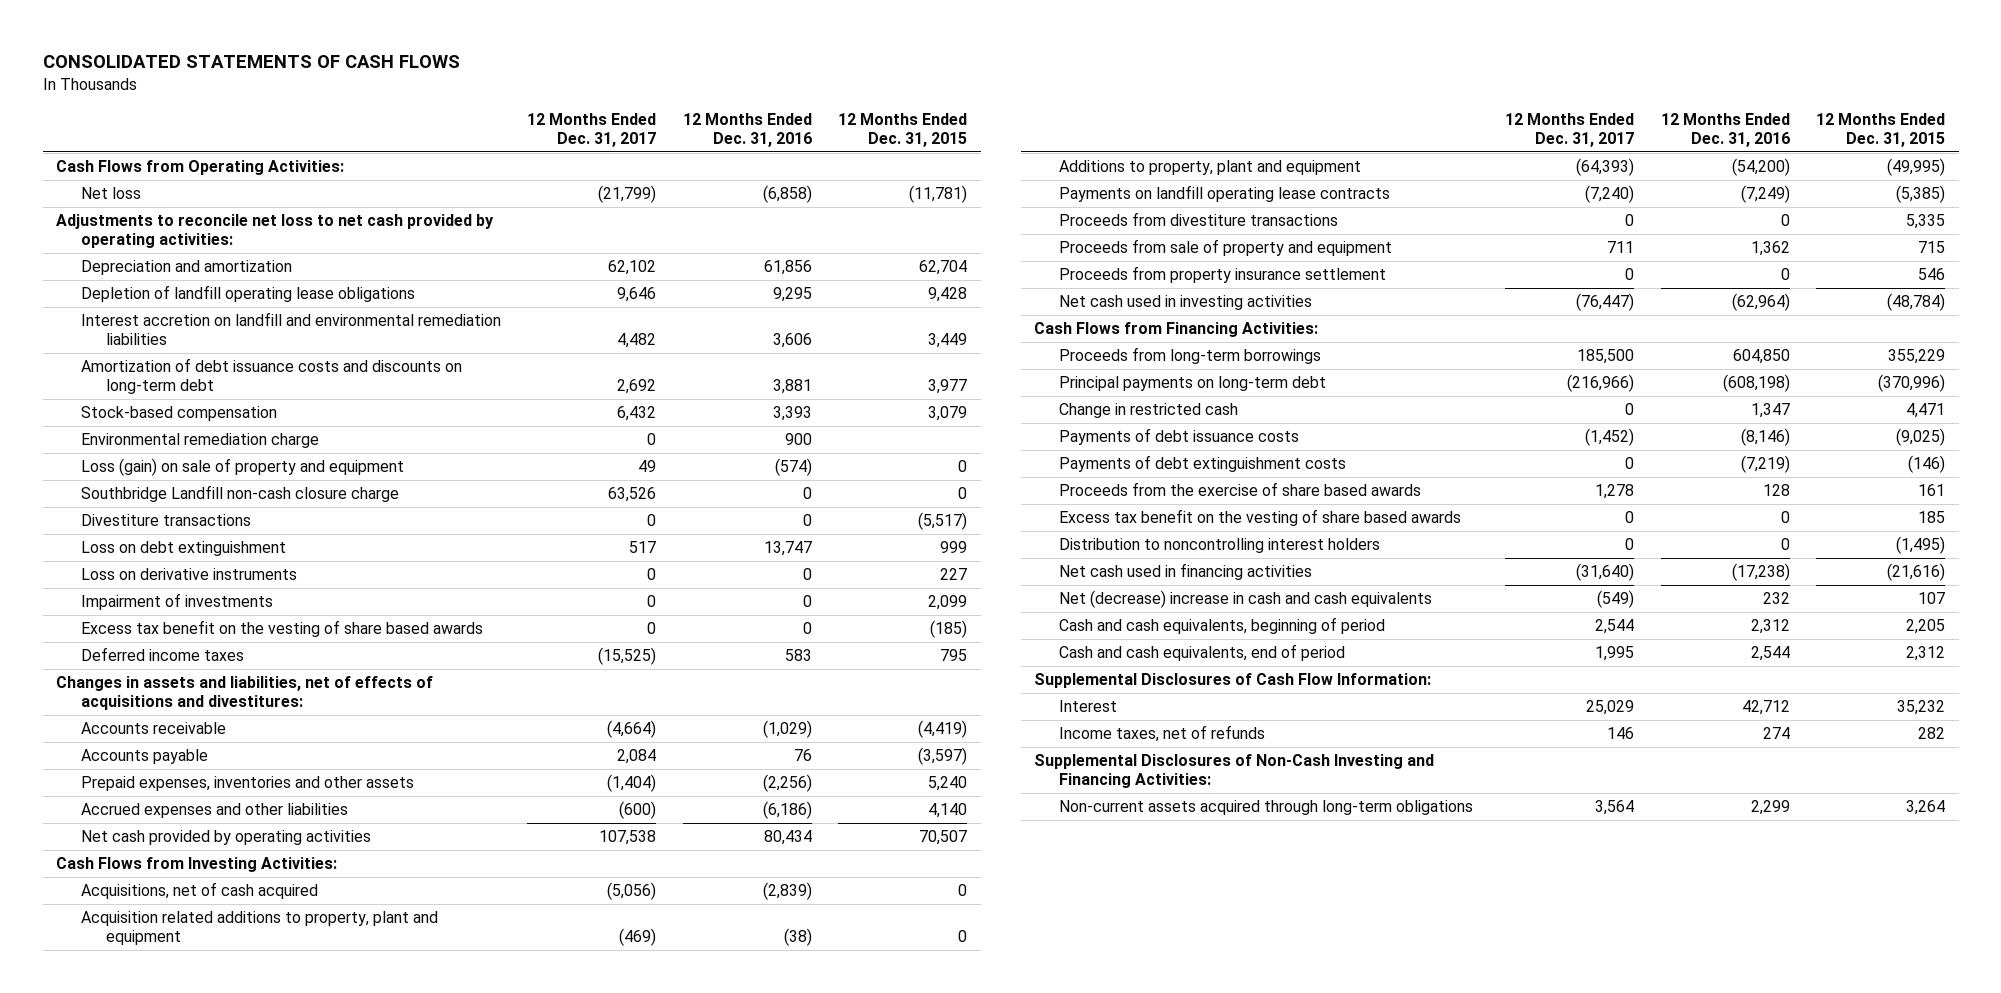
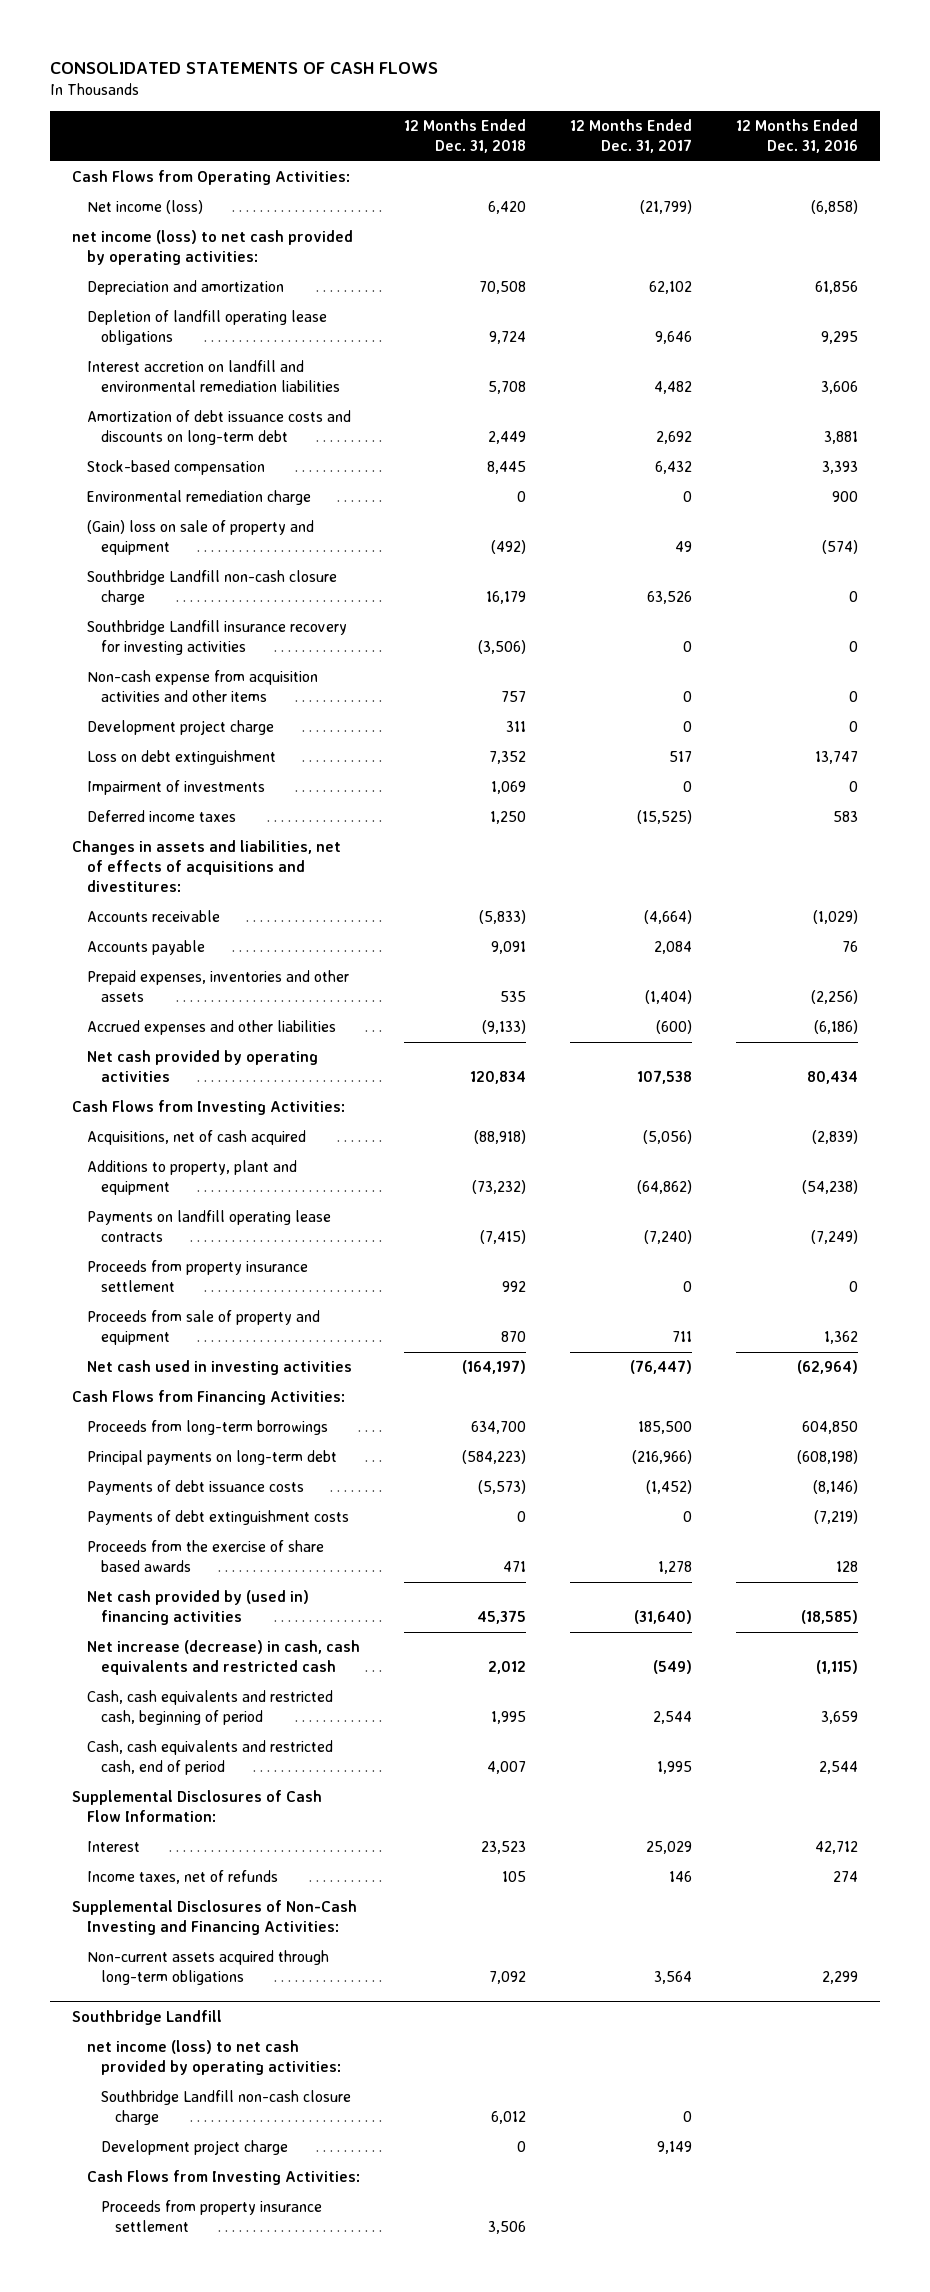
- | 12 Months Ended Dec. 31, 2017 | 12 Months Ended Dec. 31, 2016 | 12 Months Ended Dec. 31, 2015
+ | 12 Months Ended Dec. 31, 2018 | 12 Months Ended Dec. 31, 2017 | 12 Months Ended Dec. 31, 2016
- Net loss | (21,799) | (6,858) | (11,781)
- Adjustments to reconcile net loss to net cash provided by operating activities:
+ Net income (loss) | 6,420 | (21,799) | (6,858)
+ net income (loss) to net cash provided by operating activities:
- Loss (gain) on sale of property and equipment | 49 | (574) | 0
+ (Gain) loss on sale of property and equipment | (492) | 49 | (574)
- Divestiture transactions | 0 | 0 | (5,517)
+ Southbridge Landfill insurance recovery for investing activities | (3,506) | 0 | 0
+ Non-cash expense from acquisition activities and other items | 757 | 0 | 0
+ Development project charge | 311 | 0 | 0
- Loss on derivative instruments | 0 | 0 | 227
- Excess tax benefit on the vesting of share based awards | 0 | 0 | (185)
- Acquisition related additions to property, plant and equipment | (469) | (38) | 0
- Additions to property, plant and equipment | (64,393) | (54,200) | (49,995)
+ Additions to property, plant and equipment | (73,232) | (64,862) | (54,238)
- Proceeds from divestiture transactions | 0 | 0 | 5,335
moved down: Proceeds from sale of property and equipment | 870 | 711 | 1,362
- Change in restricted cash | 0 | 1,347 | 4,471
- Excess tax benefit on the vesting of share based awards | 0 | 0 | 185
- Distribution to noncontrolling interest holders | 0 | 0 | (1,495)
- Net cash used in financing activities | (31,640) | (17,238) | (21,616)
- Net (decrease) increase in cash and cash equivalents | (549) | 232 | 107
- Cash and cash equivalents, beginning of period | 2,544 | 2,312 | 2,205
- Cash and cash equivalents, end of period | 1,995 | 2,544 | 2,312
+ Net cash provided by (used in) financing activities | 45,375 | (31,640) | (18,585)
+ Net increase (decrease) in cash, cash equivalents and restricted cash | 2,012 | (549) | (1,115)
+ Cash, cash equivalents and restricted cash, beginning of period | 1,995 | 2,544 | 3,659
+ Cash, cash equivalents and restricted cash, end of period | 4,007 | 1,995 | 2,544
+ Southbridge Landfill
+ net income (loss) to net cash provided by operating activities:
+ Southbridge Landfill non-cash closure charge | 6,012 | 0 |
+ Development project charge | 0 | 9,149 |
+ Cash Flows from Investing Activities:
+ Proceeds from property insurance settlement | 3,506 | |

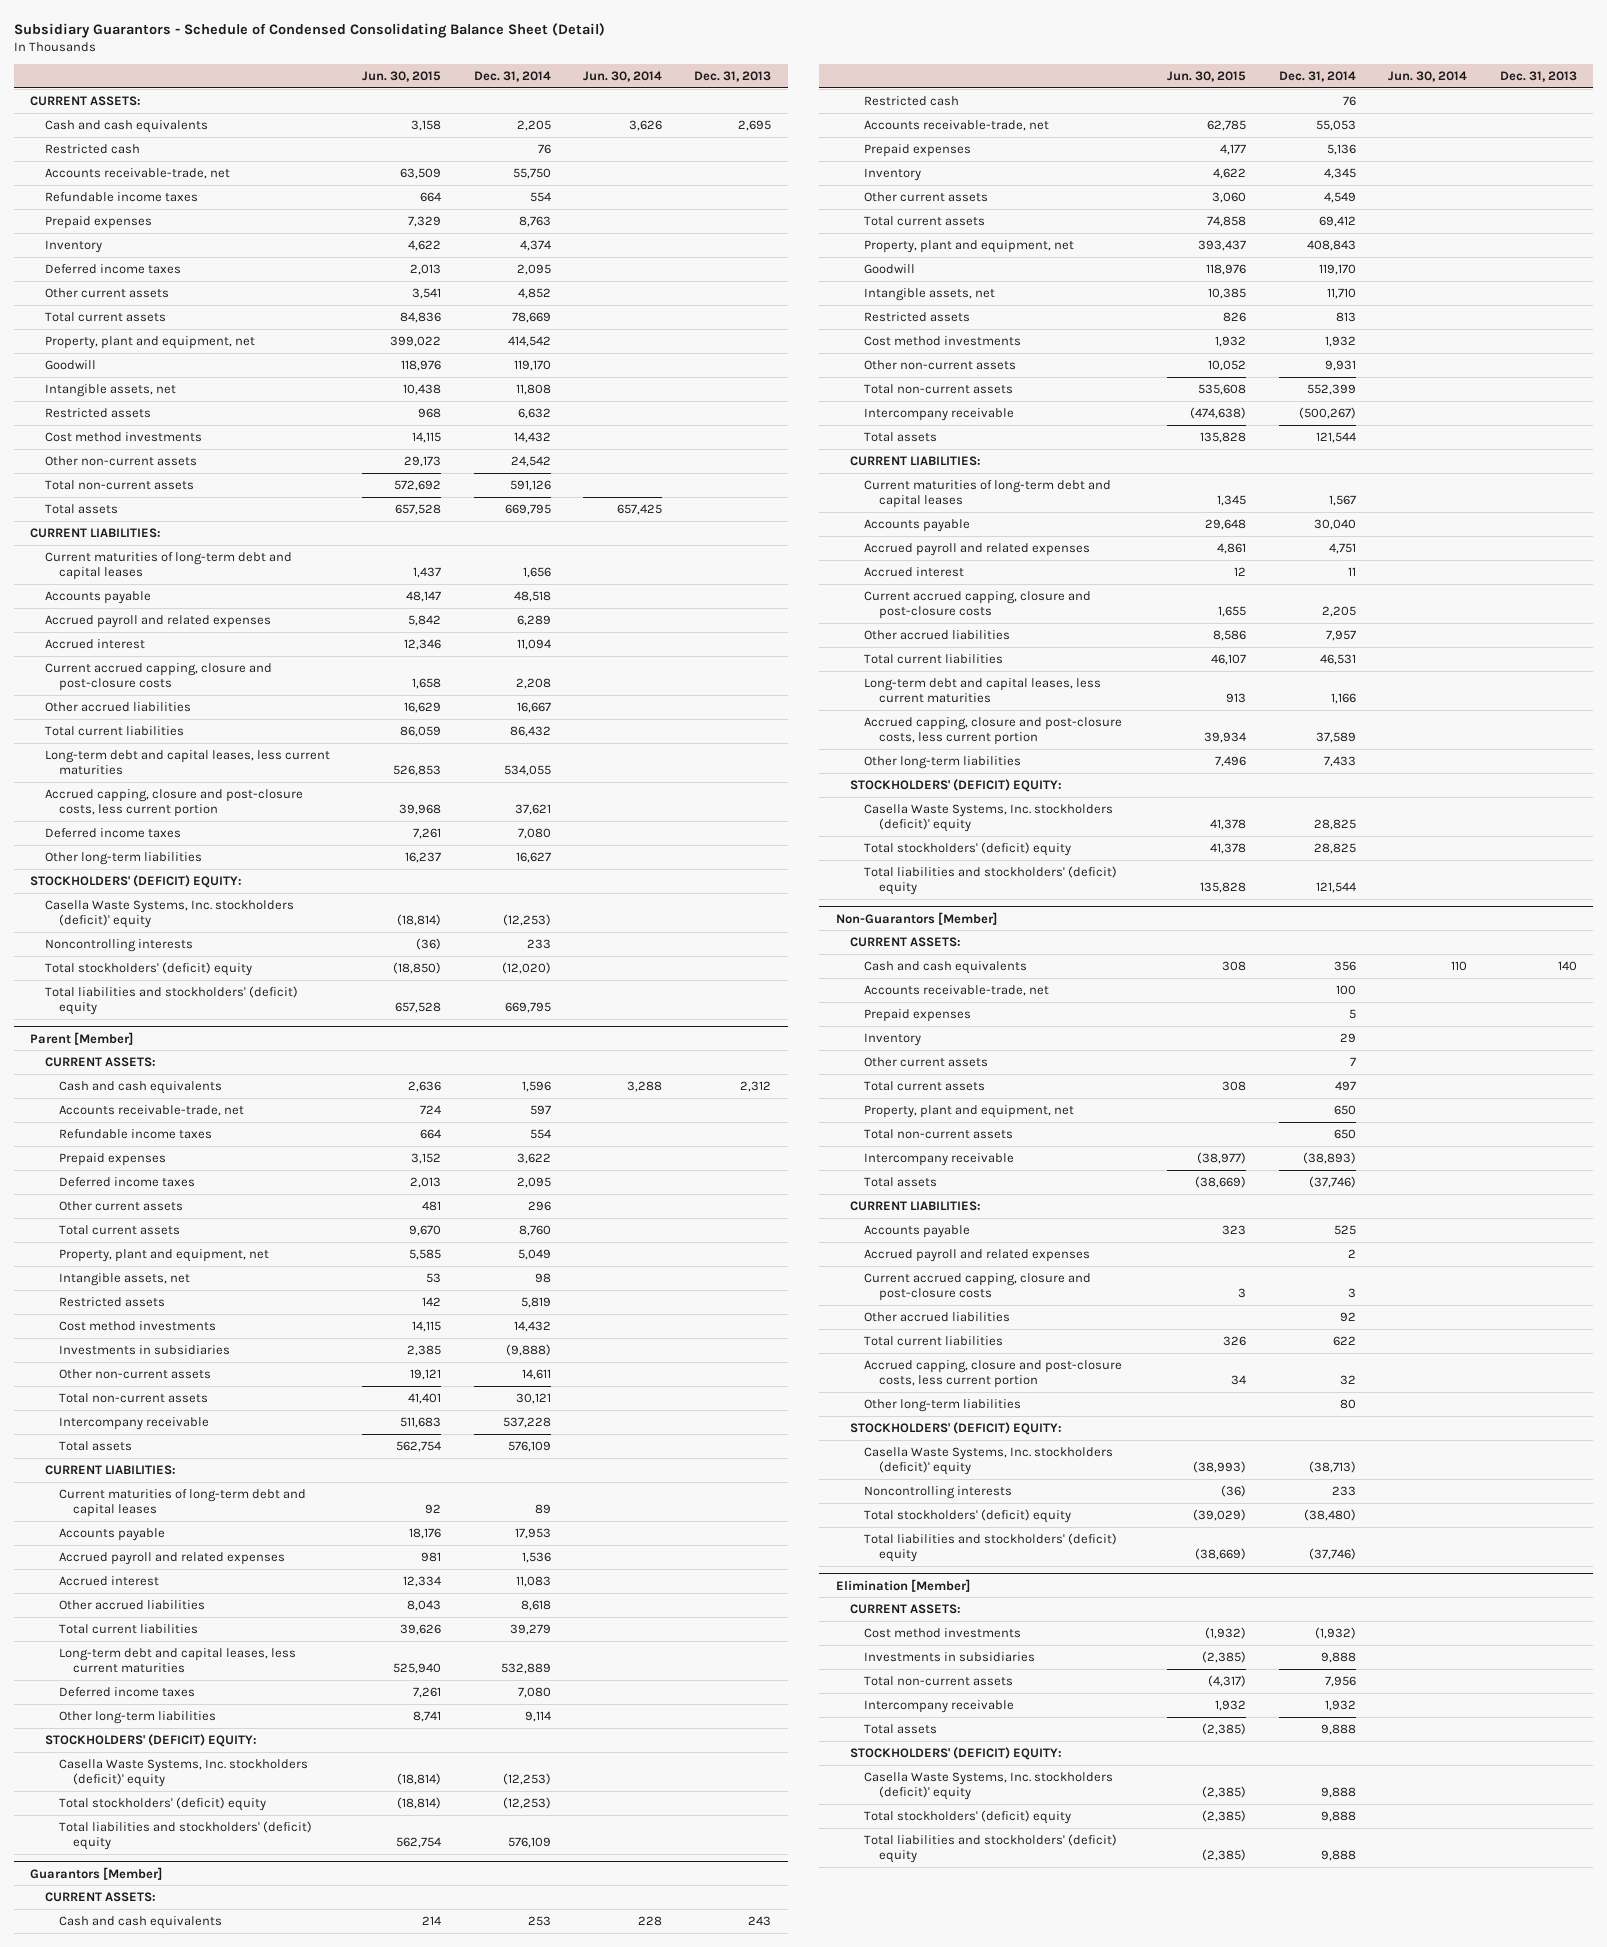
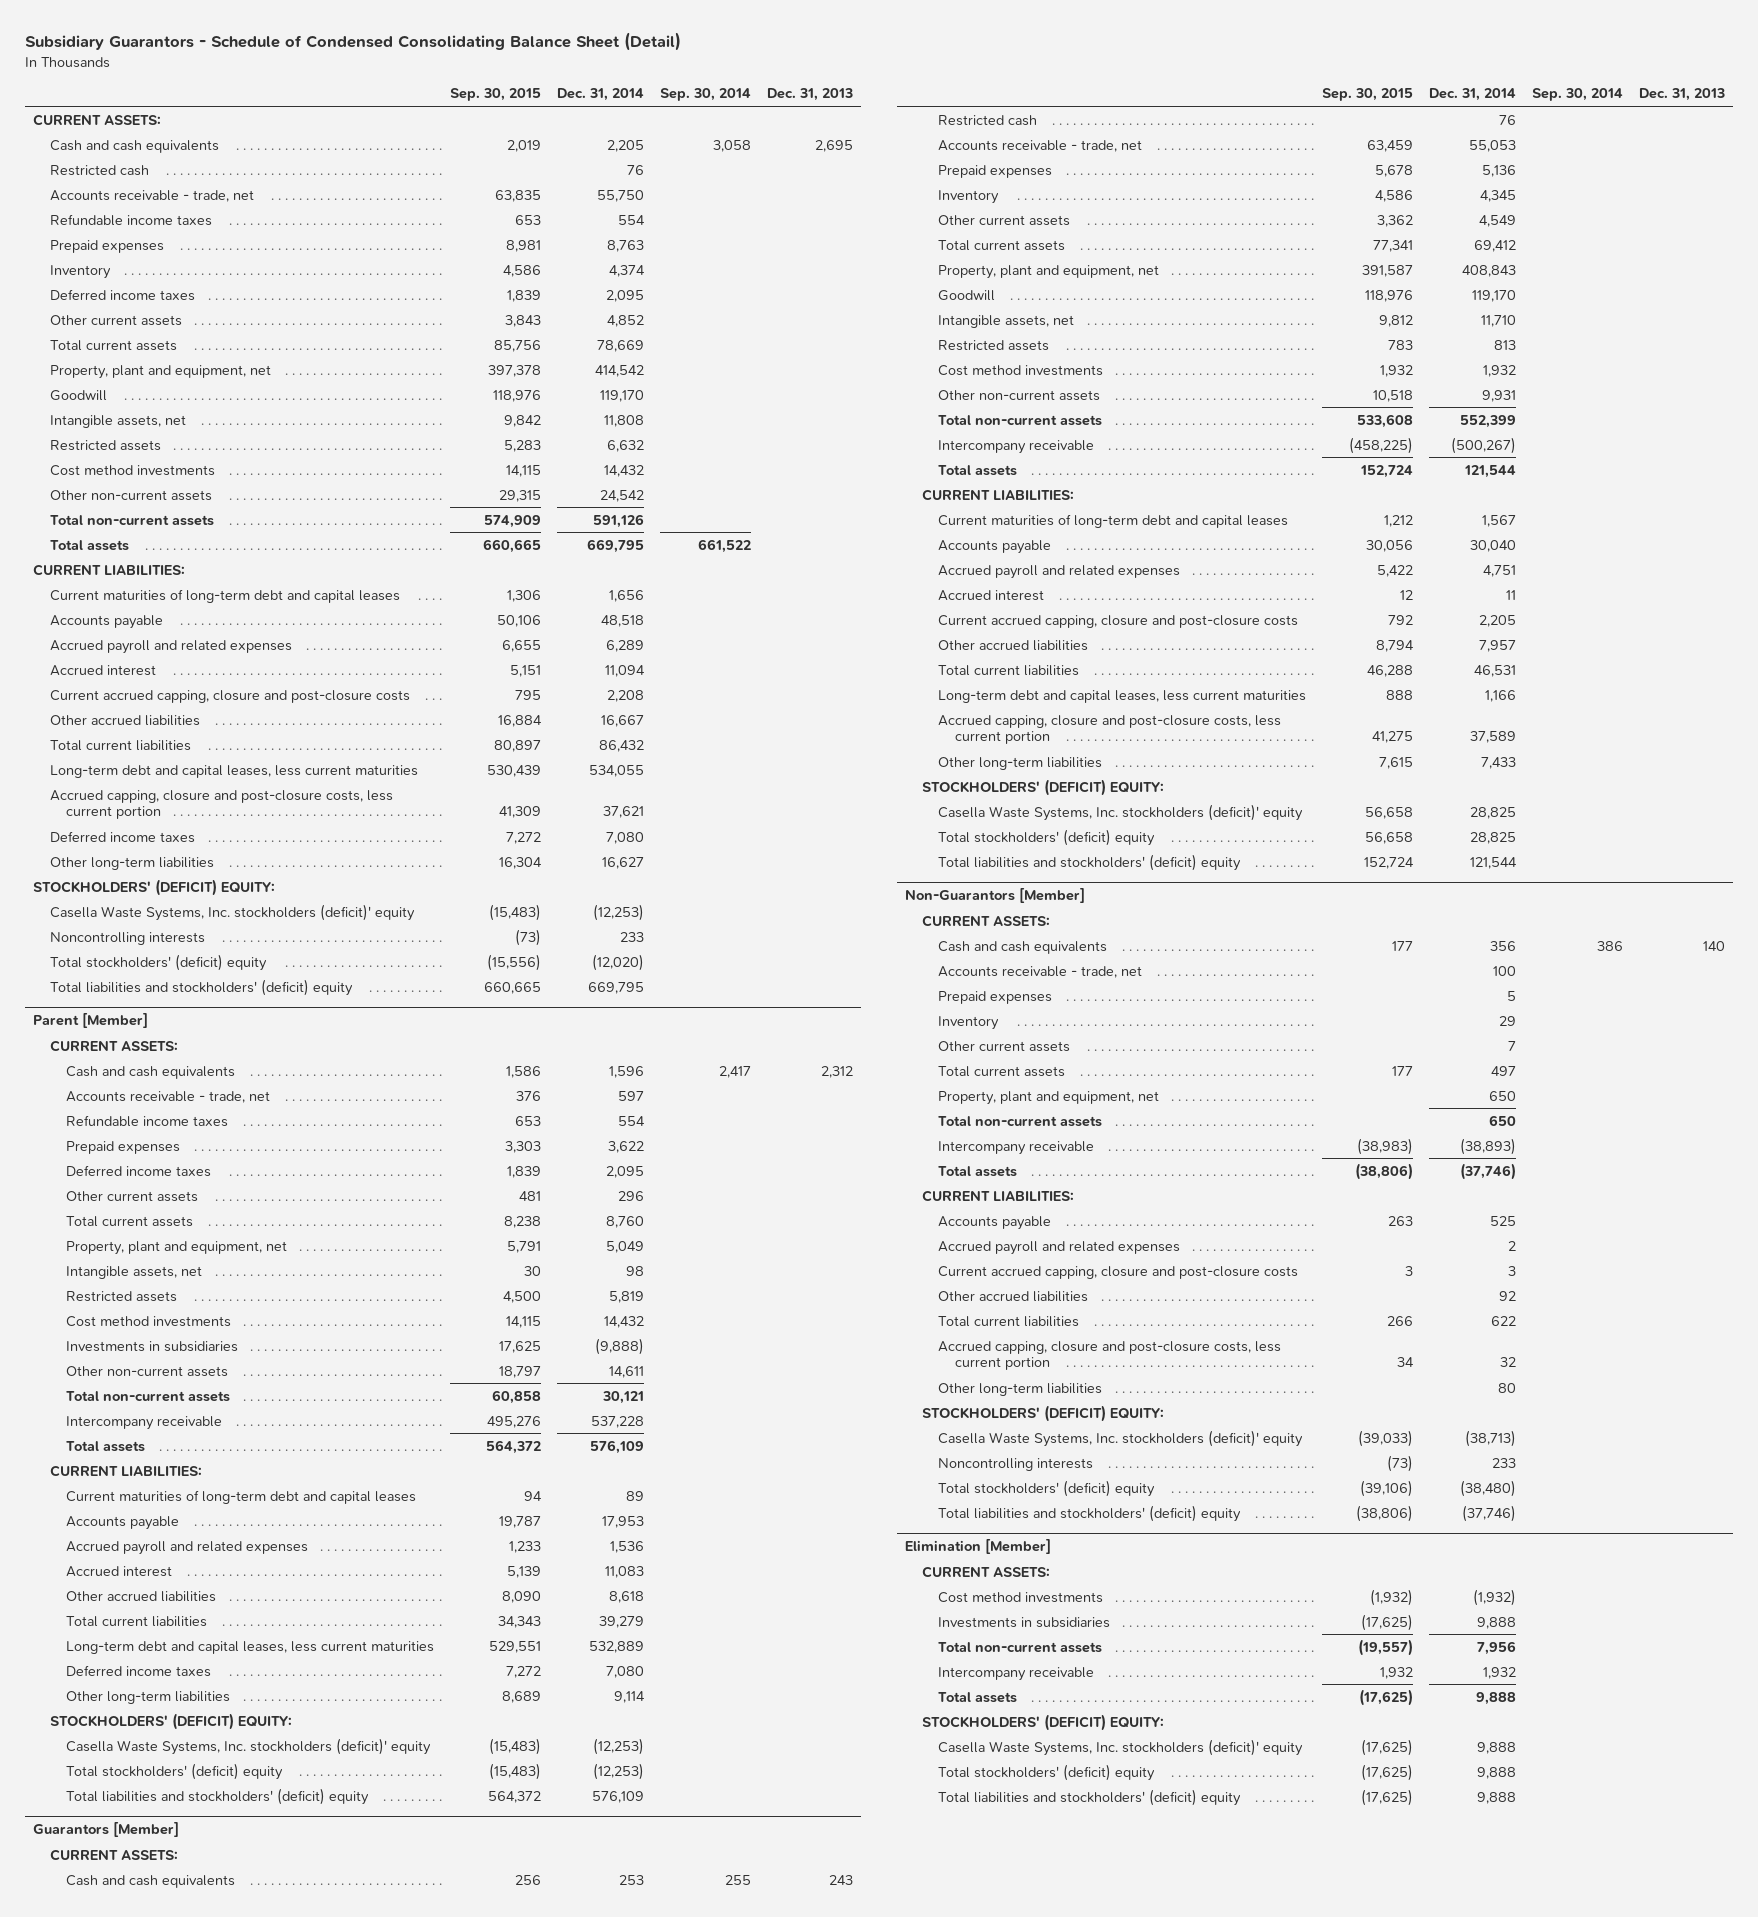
- | Jun. 30, 2015 | Dec. 31, 2014 | Jun. 30, 2014 | Dec. 31, 2013
+ | Sep. 30, 2015 | Dec. 31, 2014 | Sep. 30, 2014 | Dec. 31, 2013
- Accounts receivable-trade, net | 63,509 | 55,750 | |
+ Accounts receivable - trade, net | 63,835 | 55,750 | |
@ Parent [Member]
- Accounts receivable-trade, net | 724 | 597 | |
+ Accounts receivable - trade, net | 376 | 597 | |
@ Guarantors [Member]
- Accounts receivable-trade, net | 62,785 | 55,053 | |
+ Accounts receivable - trade, net | 63,459 | 55,053 | |
@ Non-Guarantors [Member]
- Accounts receivable-trade, net | | 100 | |
+ Accounts receivable - trade, net | | 100 | |

